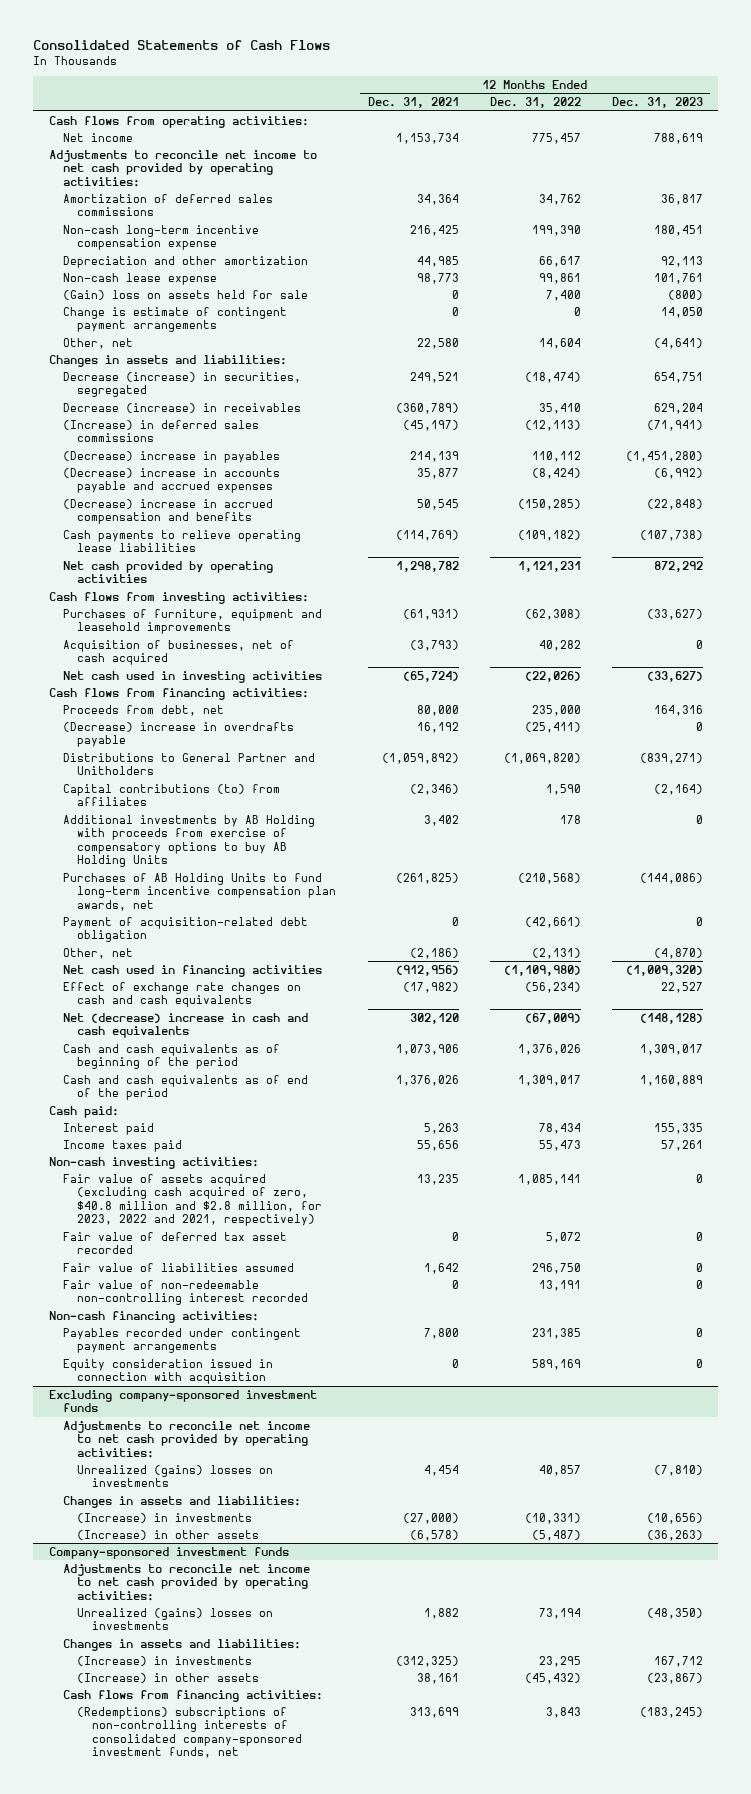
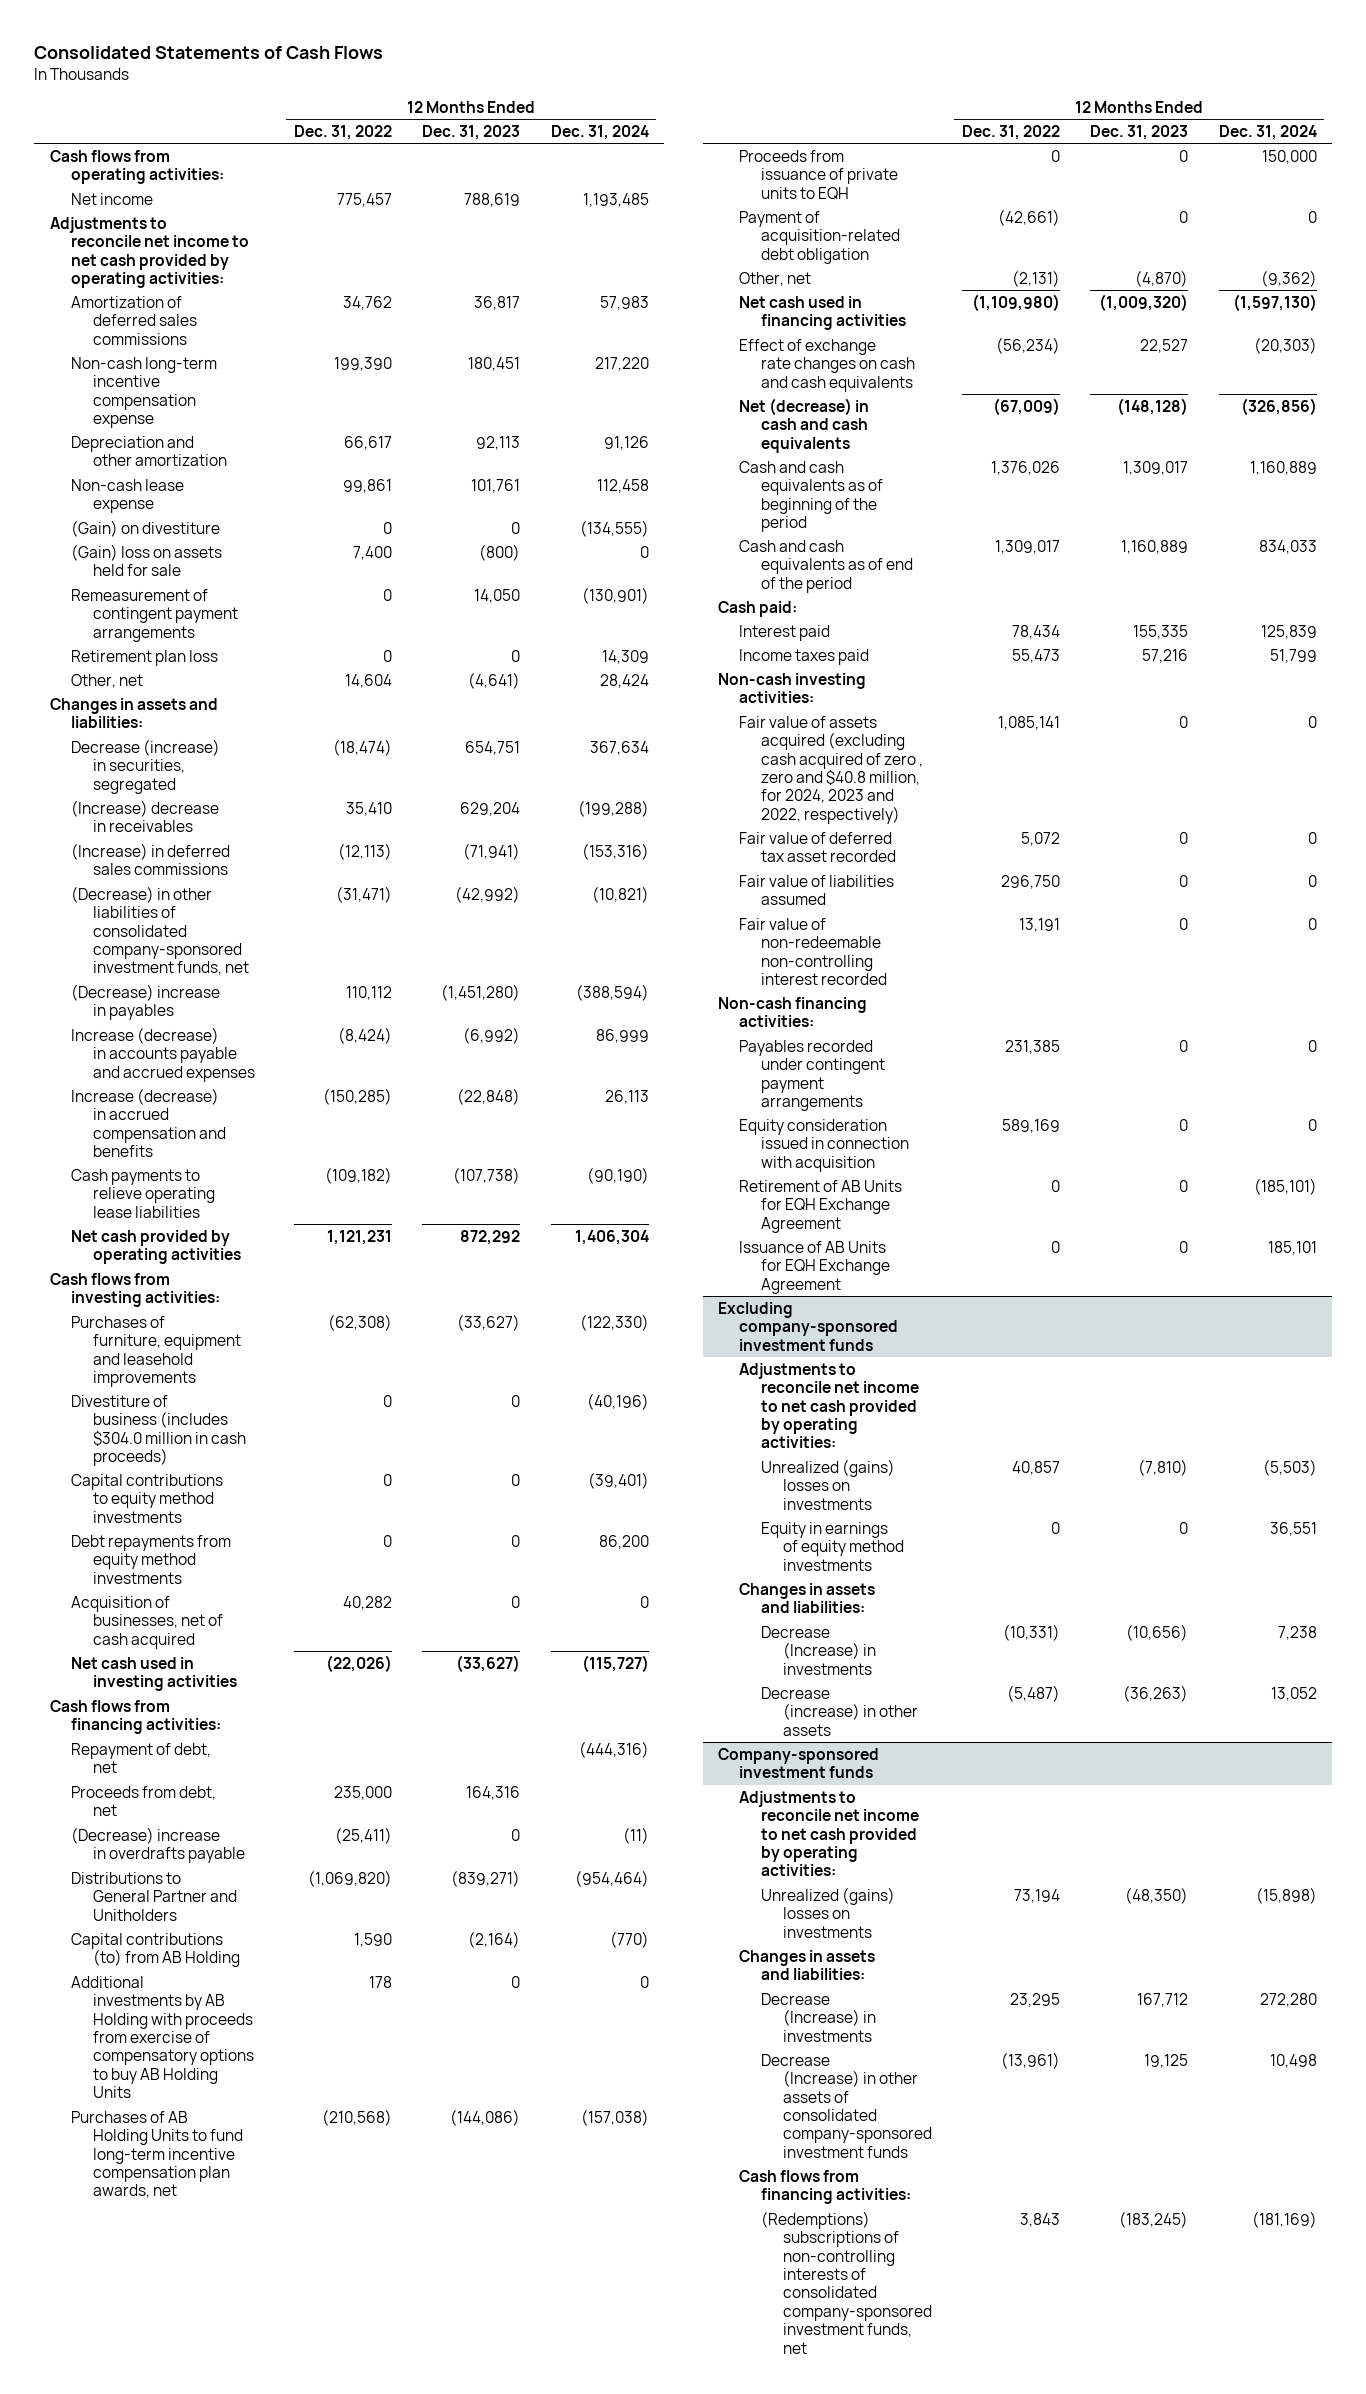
- | 12 Months Ended Dec. 31, 2021 | 12 Months Ended Dec. 31, 2022 | 12 Months Ended Dec. 31, 2023
+ | 12 Months Ended Dec. 31, 2022 | 12 Months Ended Dec. 31, 2023 | 12 Months Ended Dec. 31, 2024
+ (Gain) on divestiture | 0 | 0 | (134,555)
- Change is estimate of contingent payment arrangements | 0 | 0 | 14,050
+ Remeasurement of contingent payment arrangements | 0 | 14,050 | (130,901)
+ Retirement plan loss | 0 | 0 | 14,309
- Decrease (increase) in receivables | (360,789) | 35,410 | 629,204
+ (Increase) decrease in receivables | 35,410 | 629,204 | (199,288)
+ (Decrease) in other liabilities of consolidated company-sponsored investment funds, net | (31,471) | (42,992) | (10,821)
- (Decrease) increase in accounts payable and accrued expenses | 35,877 | (8,424) | (6,992)
- (Decrease) increase in accrued compensation and benefits | 50,545 | (150,285) | (22,848)
+ Increase (decrease) in accounts payable and accrued expenses | (8,424) | (6,992) | 86,999
+ Increase (decrease) in accrued compensation and benefits | (150,285) | (22,848) | 26,113
+ Divestiture of business (includes $304.0 million in cash proceeds) | 0 | 0 | (40,196)
+ Capital contributions to equity method investments | 0 | 0 | (39,401)
+ Debt repayments from equity method investments | 0 | 0 | 86,200
+ Repayment of debt, net | | | (444,316)
- Capital contributions (to) from affiliates | (2,346) | 1,590 | (2,164)
+ Capital contributions (to) from AB Holding | 1,590 | (2,164) | (770)
+ Proceeds from issuance of private units to EQH | 0 | 0 | 150,000
- Net (decrease) increase in cash and cash equivalents | 302,120 | (67,009) | (148,128)
+ Net (decrease) in cash and cash equivalents | (67,009) | (148,128) | (326,856)
- Income taxes paid | 55,656 | 55,473 | 57,261
+ Income taxes paid | 55,473 | 57,216 | 51,799
- Fair value of assets acquired (excluding cash acquired of zero, $40.8 million and $2.8 million, for 2023, 2022 and 2021, respectively) | 13,235 | 1,085,141 | 0
+ Fair value of assets acquired (excluding cash acquired of zero , zero and $40.8 million, for 2024, 2023 and 2022, respectively) | 1,085,141 | 0 | 0
+ Retirement of AB Units for EQH Exchange Agreement | 0 | 0 | (185,101)
+ Issuance of AB Units for EQH Exchange Agreement | 0 | 0 | 185,101
@ Excluding company-sponsored investment funds
+ Equity in earnings of equity method investments | 0 | 0 | 36,551
- (Increase) in investments | (27,000) | (10,331) | (10,656)
- (Increase) in other assets | (6,578) | (5,487) | (36,263)
+ Decrease (Increase) in investments | (10,331) | (10,656) | 7,238
+ Decrease (increase) in other assets | (5,487) | (36,263) | 13,052
@ Company-sponsored investment funds
- (Increase) in investments | (312,325) | 23,295 | 167,712
- (Increase) in other assets | 38,161 | (45,432) | (23,867)
+ Decrease (Increase) in investments | 23,295 | 167,712 | 272,280
+ Decrease (Increase) in other assets of consolidated company-sponsored investment funds | (13,961) | 19,125 | 10,498

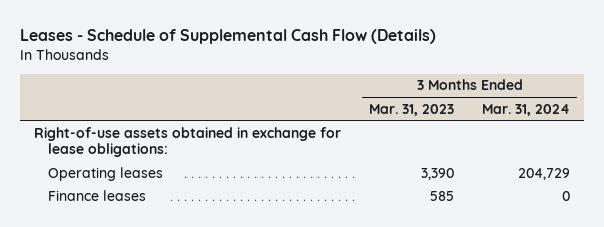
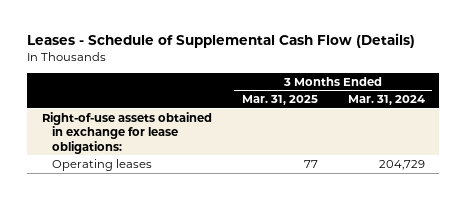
- | 3 Months Ended Mar. 31, 2023 | 3 Months Ended Mar. 31, 2024
+ | 3 Months Ended Mar. 31, 2025 | 3 Months Ended Mar. 31, 2024
- Finance leases | 585 | 0

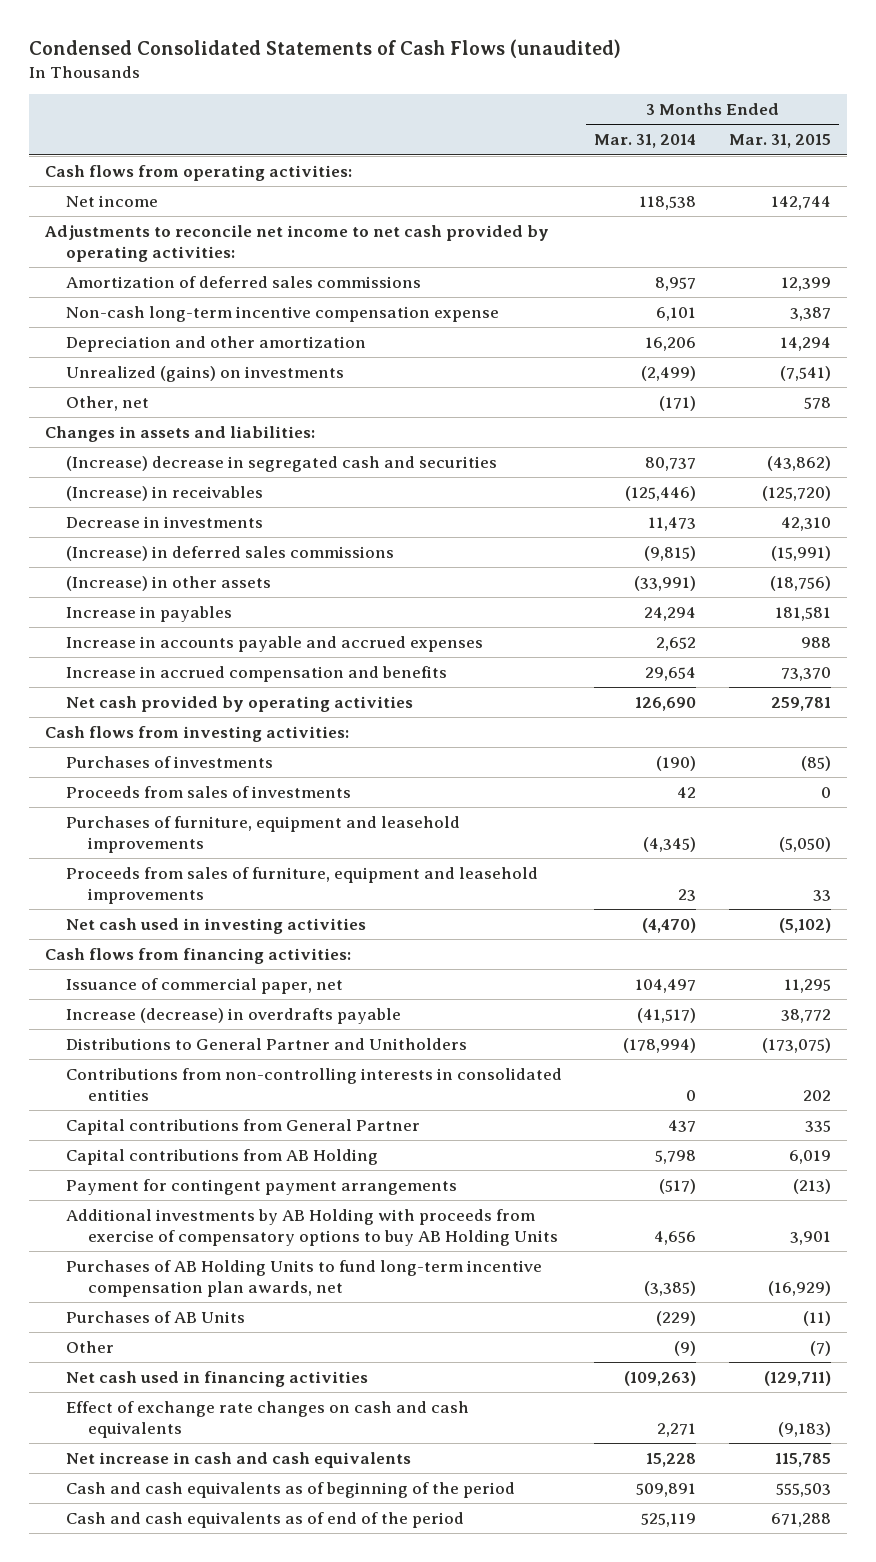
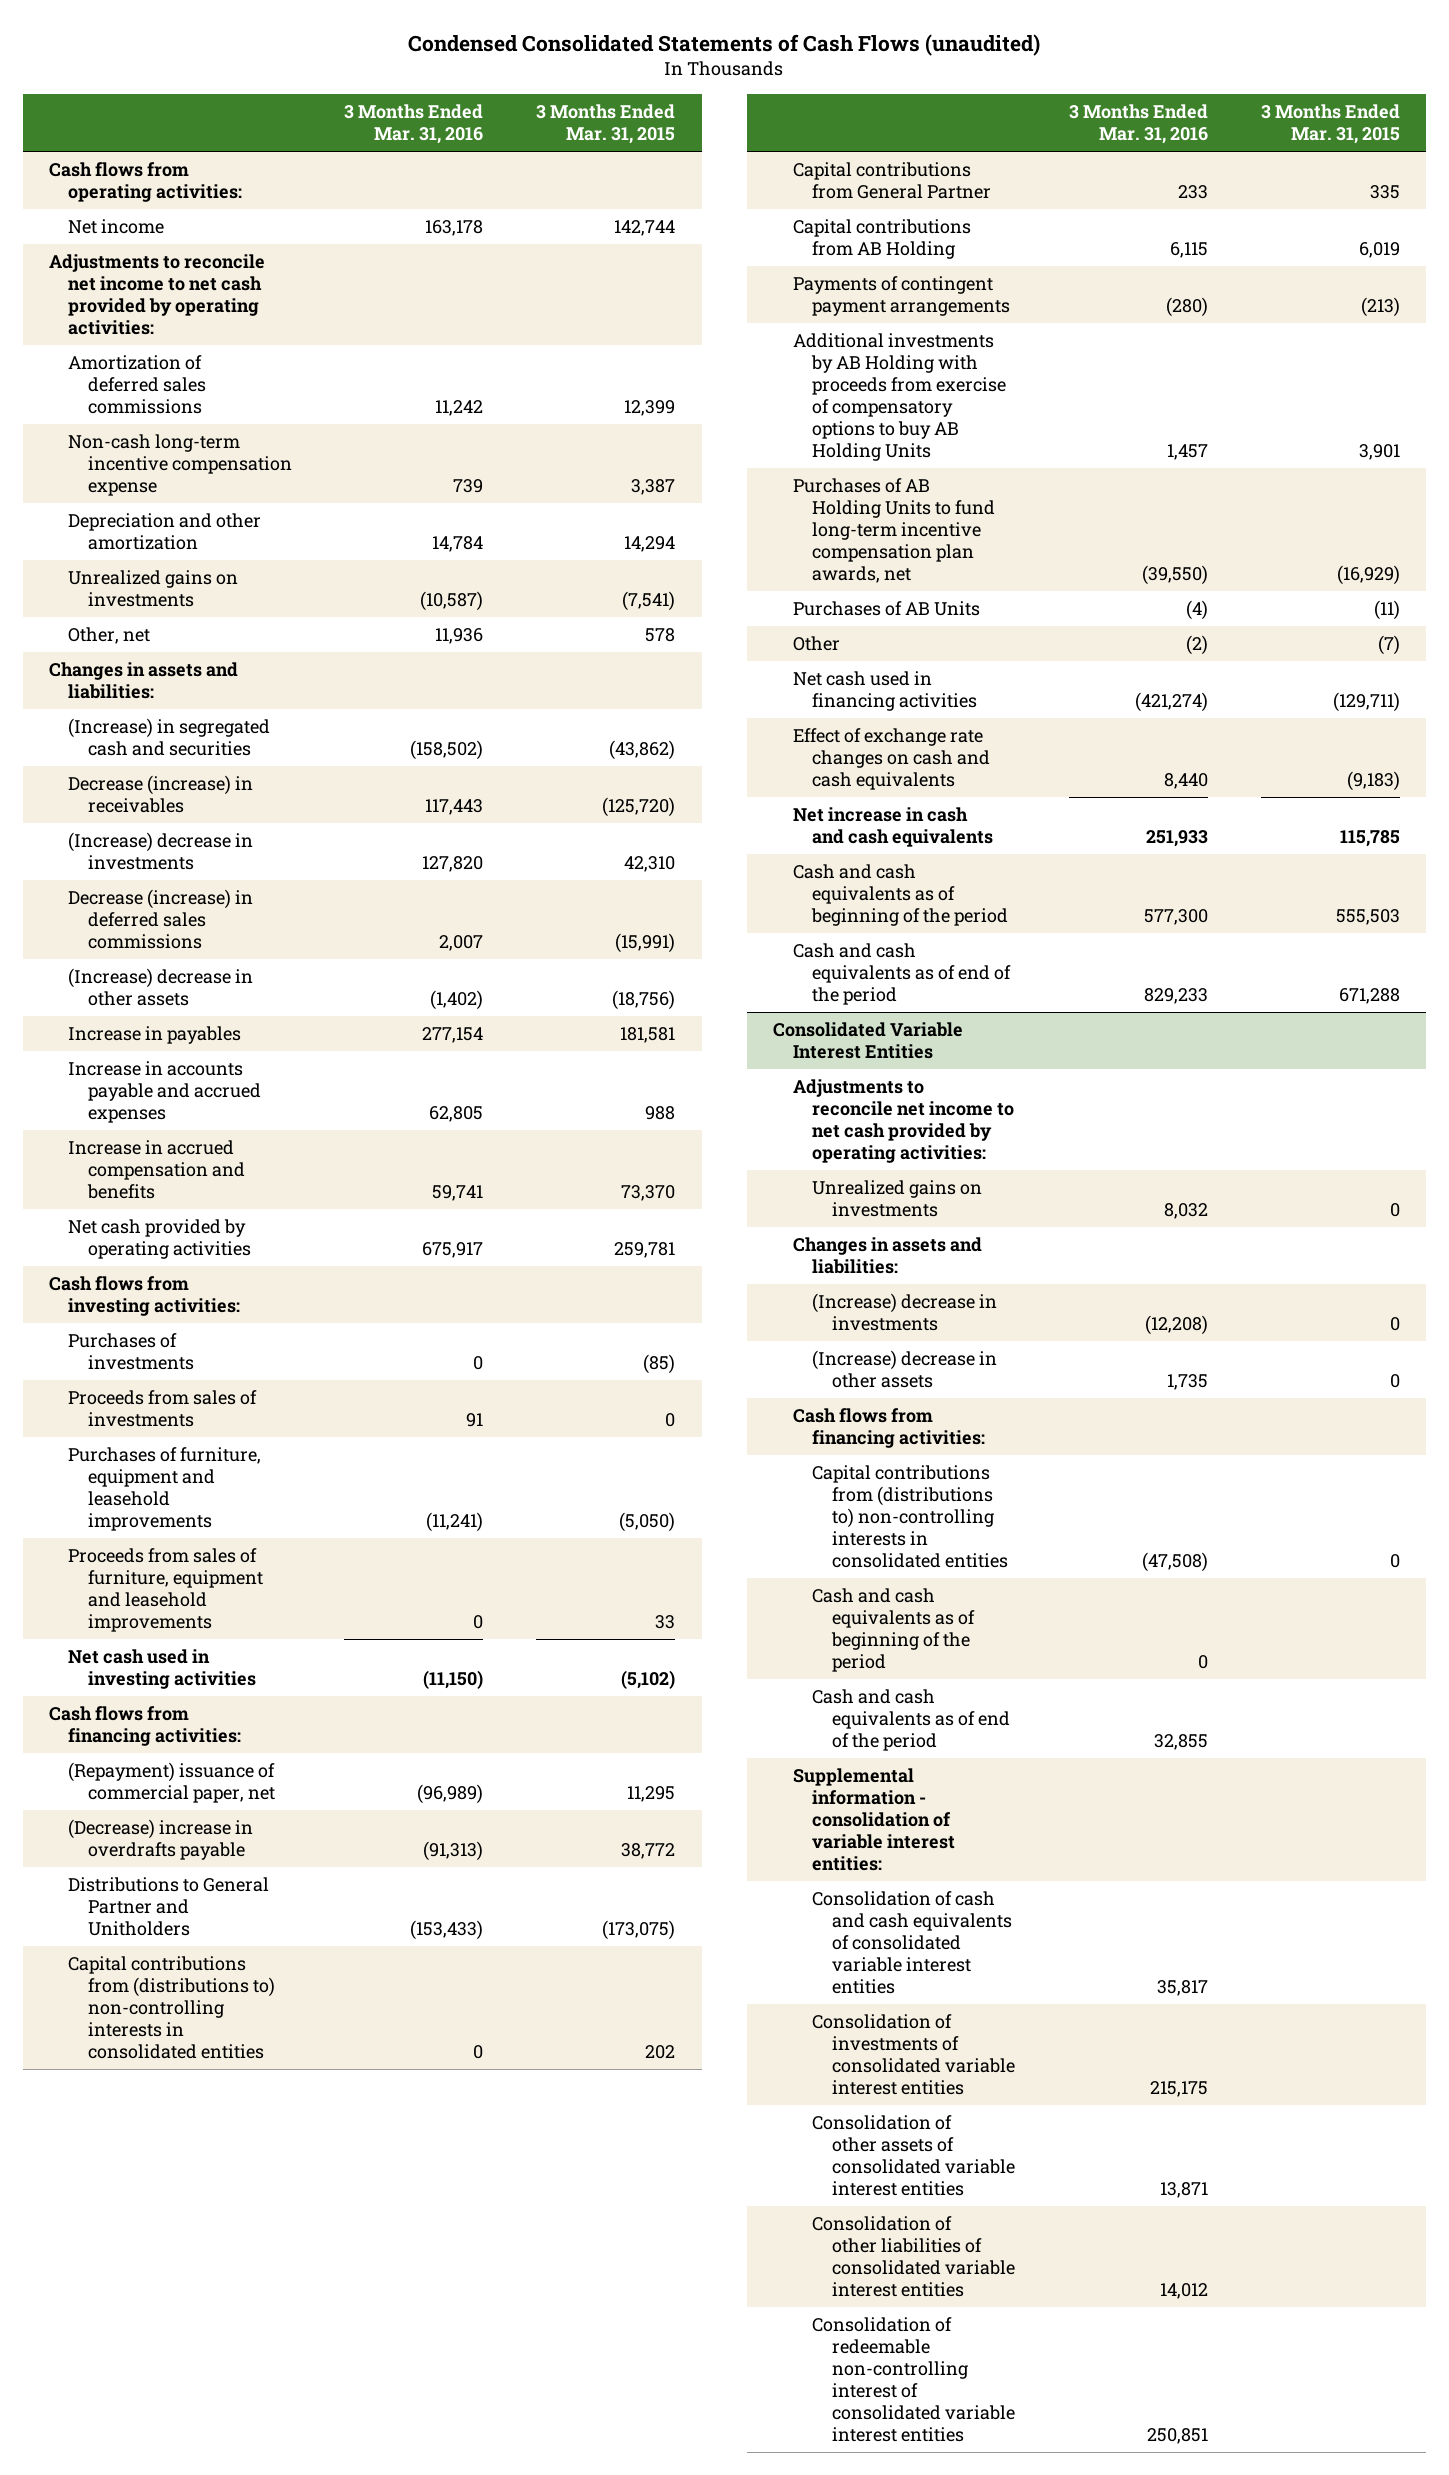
- | 3 Months Ended Mar. 31, 2014 | 3 Months Ended Mar. 31, 2015
+ | 3 Months Ended Mar. 31, 2016 | 3 Months Ended Mar. 31, 2015
- Unrealized (gains) on investments | (2,499) | (7,541)
+ Unrealized gains on investments | (10,587) | (7,541)
- (Increase) decrease in segregated cash and securities | 80,737 | (43,862)
- (Increase) in receivables | (125,446) | (125,720)
- Decrease in investments | 11,473 | 42,310
- (Increase) in deferred sales commissions | (9,815) | (15,991)
- (Increase) in other assets | (33,991) | (18,756)
+ (Increase) in segregated cash and securities | (158,502) | (43,862)
+ Decrease (increase) in receivables | 117,443 | (125,720)
+ (Increase) decrease in investments | 127,820 | 42,310
+ Decrease (increase) in deferred sales commissions | 2,007 | (15,991)
+ (Increase) decrease in other assets | (1,402) | (18,756)
- Issuance of commercial paper, net | 104,497 | 11,295
- Increase (decrease) in overdrafts payable | (41,517) | 38,772
+ (Repayment) issuance of commercial paper, net | (96,989) | 11,295
+ (Decrease) increase in overdrafts payable | (91,313) | 38,772
- Contributions from non-controlling interests in consolidated entities | 0 | 202
+ Capital contributions from (distributions to) non-controlling interests in consolidated entities | 0 | 202
- Payment for contingent payment arrangements | (517) | (213)
+ Payments of contingent payment arrangements | (280) | (213)
+ Consolidated Variable Interest Entities
+ Adjustments to reconcile net income to net cash provided by operating activities:
+ Unrealized gains on investments | 8,032 | 0
+ Changes in assets and liabilities:
+ (Increase) decrease in investments | (12,208) | 0
+ (Increase) decrease in other assets | 1,735 | 0
+ Cash flows from financing activities:
+ Capital contributions from (distributions to) non-controlling interests in consolidated entities | (47,508) | 0
+ Cash and cash equivalents as of beginning of the period | 0 |
+ Cash and cash equivalents as of end of the period | 32,855 |
+ Supplemental information - consolidation of variable interest entities:
+ Consolidation of cash and cash equivalents of consolidated variable interest entities | 35,817 |
+ Consolidation of investments of consolidated variable interest entities | 215,175 |
+ Consolidation of other assets of consolidated variable interest entities | 13,871 |
+ Consolidation of other liabilities of consolidated variable interest entities | 14,012 |
+ Consolidation of redeemable non-controlling interest of consolidated variable interest entities | 250,851 |

